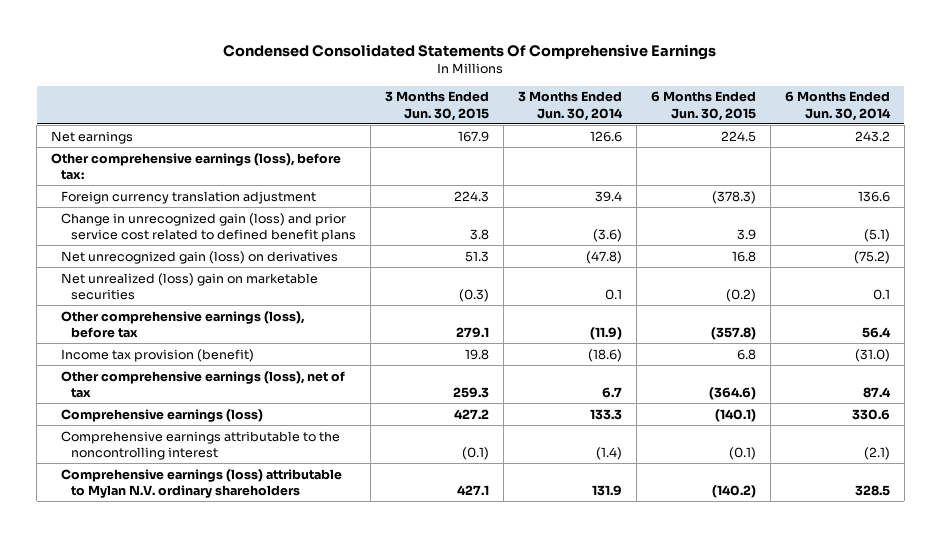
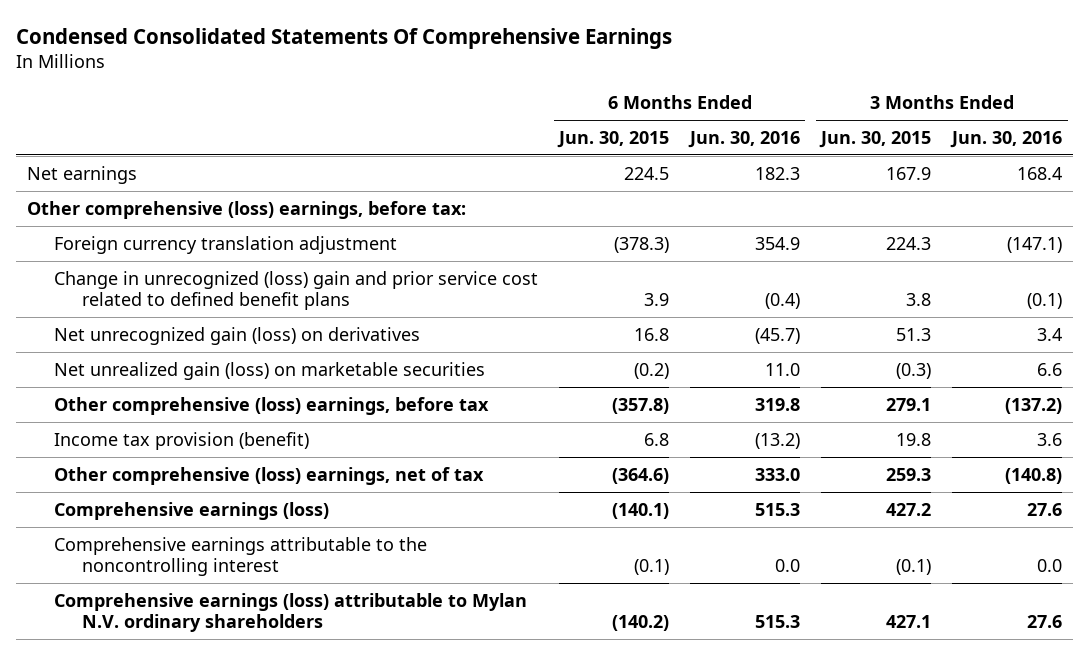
- | 3 Months Ended Jun. 30, 2015 | 3 Months Ended Jun. 30, 2014 | 6 Months Ended Jun. 30, 2015 | 6 Months Ended Jun. 30, 2014
+ | 6 Months Ended Jun. 30, 2015 | 6 Months Ended Jun. 30, 2016 | 3 Months Ended Jun. 30, 2015 | 3 Months Ended Jun. 30, 2016
- Other comprehensive earnings (loss), before tax:
+ Other comprehensive (loss) earnings, before tax:
- Change in unrecognized gain (loss) and prior service cost related to defined benefit plans | 3.8 | (3.6) | 3.9 | (5.1)
+ Change in unrecognized (loss) gain and prior service cost related to defined benefit plans | 3.9 | (0.4) | 3.8 | (0.1)
- Net unrealized (loss) gain on marketable securities | (0.3) | 0.1 | (0.2) | 0.1
- Other comprehensive earnings (loss), before tax | 279.1 | (11.9) | (357.8) | 56.4
+ Net unrealized gain (loss) on marketable securities | (0.2) | 11.0 | (0.3) | 6.6
+ Other comprehensive (loss) earnings, before tax | (357.8) | 319.8 | 279.1 | (137.2)
- Other comprehensive earnings (loss), net of tax | 259.3 | 6.7 | (364.6) | 87.4
+ Other comprehensive (loss) earnings, net of tax | (364.6) | 333.0 | 259.3 | (140.8)

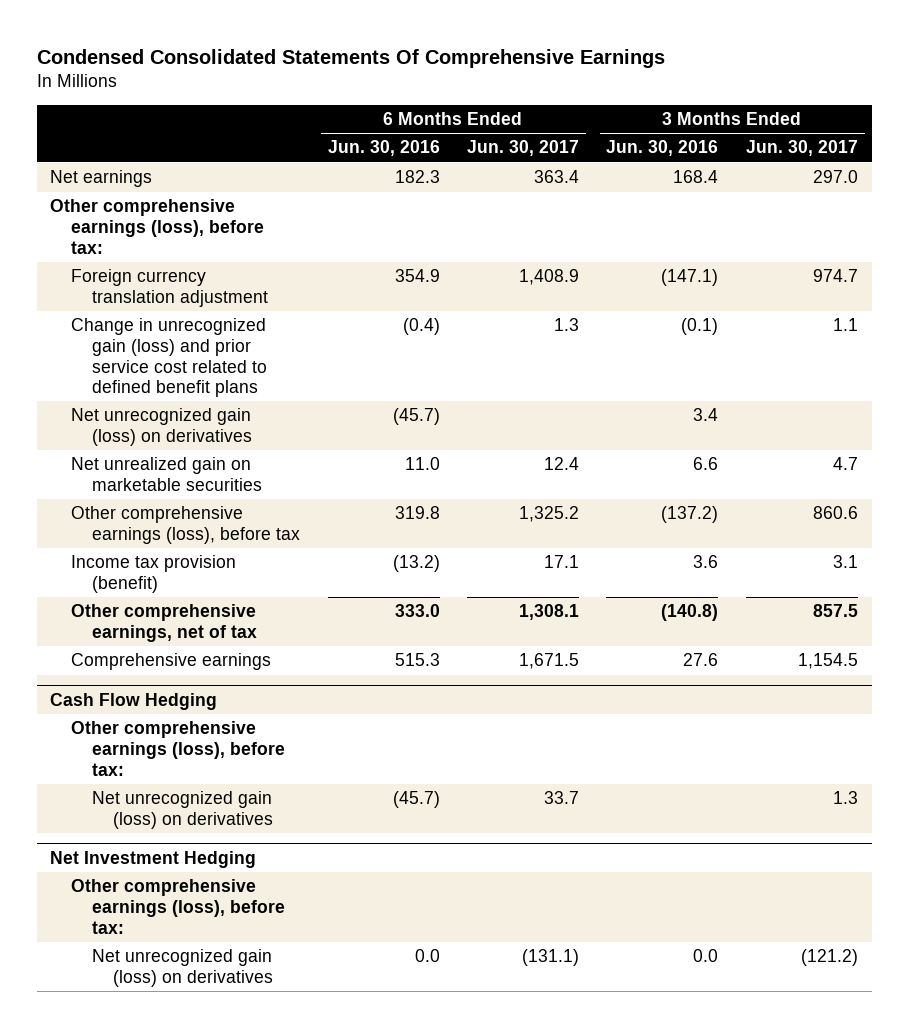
- | 6 Months Ended Jun. 30, 2015 | 6 Months Ended Jun. 30, 2016 | 3 Months Ended Jun. 30, 2015 | 3 Months Ended Jun. 30, 2016
+ | 6 Months Ended Jun. 30, 2016 | 6 Months Ended Jun. 30, 2017 | 3 Months Ended Jun. 30, 2016 | 3 Months Ended Jun. 30, 2017
- Other comprehensive (loss) earnings, before tax:
+ Other comprehensive earnings (loss), before tax:
- Change in unrecognized (loss) gain and prior service cost related to defined benefit plans | 3.9 | (0.4) | 3.8 | (0.1)
+ Change in unrecognized gain (loss) and prior service cost related to defined benefit plans | (0.4) | 1.3 | (0.1) | 1.1
- Net unrealized gain (loss) on marketable securities | (0.2) | 11.0 | (0.3) | 6.6
- Other comprehensive (loss) earnings, before tax | (357.8) | 319.8 | 279.1 | (137.2)
+ Net unrealized gain on marketable securities | 11.0 | 12.4 | 6.6 | 4.7
+ Other comprehensive earnings (loss), before tax | 319.8 | 1,325.2 | (137.2) | 860.6
- Other comprehensive (loss) earnings, net of tax | (364.6) | 333.0 | 259.3 | (140.8)
- Comprehensive earnings (loss) | (140.1) | 515.3 | 427.2 | 27.6
- Comprehensive earnings attributable to the noncontrolling interest | (0.1) | 0.0 | (0.1) | 0.0
- Comprehensive earnings (loss) attributable to Mylan N.V. ordinary shareholders | (140.2) | 515.3 | 427.1 | 27.6
+ Other comprehensive earnings, net of tax | 333.0 | 1,308.1 | (140.8) | 857.5
+ Comprehensive earnings | 515.3 | 1,671.5 | 27.6 | 1,154.5
+ Cash Flow Hedging
+ Other comprehensive earnings (loss), before tax:
+ Net unrecognized gain (loss) on derivatives | (45.7) | 33.7 | | 1.3
+ Net Investment Hedging
+ Other comprehensive earnings (loss), before tax:
+ Net unrecognized gain (loss) on derivatives | 0.0 | (131.1) | 0.0 | (121.2)

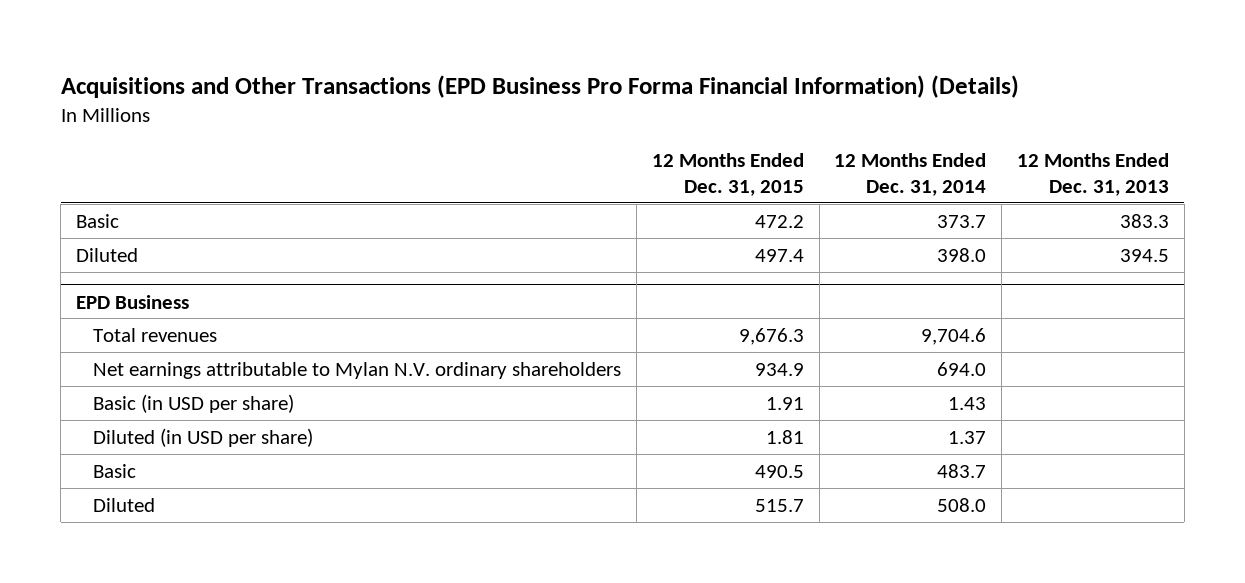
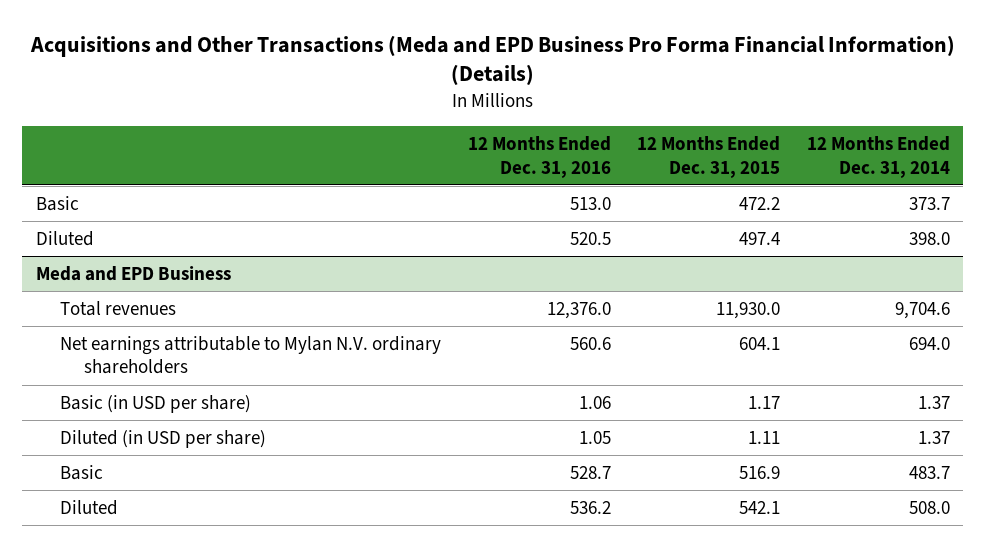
- Acquisitions and Other Transactions (EPD Business Pro Forma Financial Information) (Details)
+ Acquisitions and Other Transactions (Meda and EPD Business Pro Forma Financial Information) (Details)
- | 12 Months Ended Dec. 31, 2015 | 12 Months Ended Dec. 31, 2014 | 12 Months Ended Dec. 31, 2013
+ | 12 Months Ended Dec. 31, 2016 | 12 Months Ended Dec. 31, 2015 | 12 Months Ended Dec. 31, 2014
- EPD Business
- Total revenues | 9,676.3 | 9,704.6 |
- Net earnings attributable to Mylan N.V. ordinary shareholders | 934.9 | 694.0 |
- Basic (in USD per share) | 1.91 | 1.43 |
- Diluted (in USD per share) | 1.81 | 1.37 |
- Basic | 490.5 | 483.7 |
- Diluted | 515.7 | 508.0 |
+ Meda and EPD Business
+ Total revenues | 12,376.0 | 11,930.0 | 9,704.6
+ Net earnings attributable to Mylan N.V. ordinary shareholders | 560.6 | 604.1 | 694.0
+ Basic (in USD per share) | 1.06 | 1.17 | 1.37
+ Diluted (in USD per share) | 1.05 | 1.11 | 1.37
+ Basic | 528.7 | 516.9 | 483.7
+ Diluted | 536.2 | 542.1 | 508.0

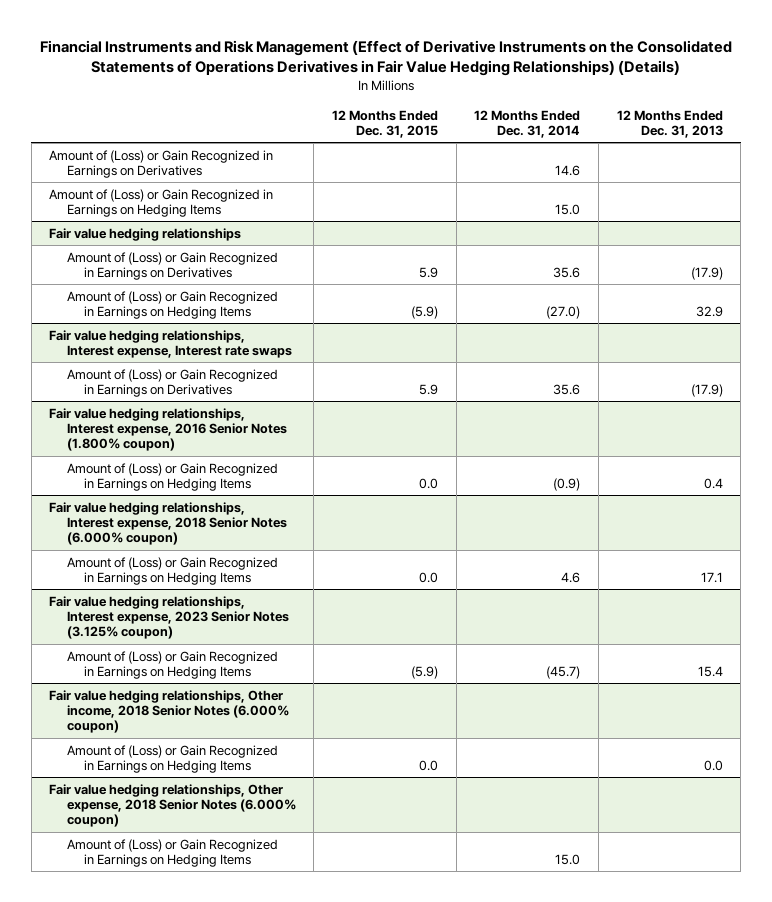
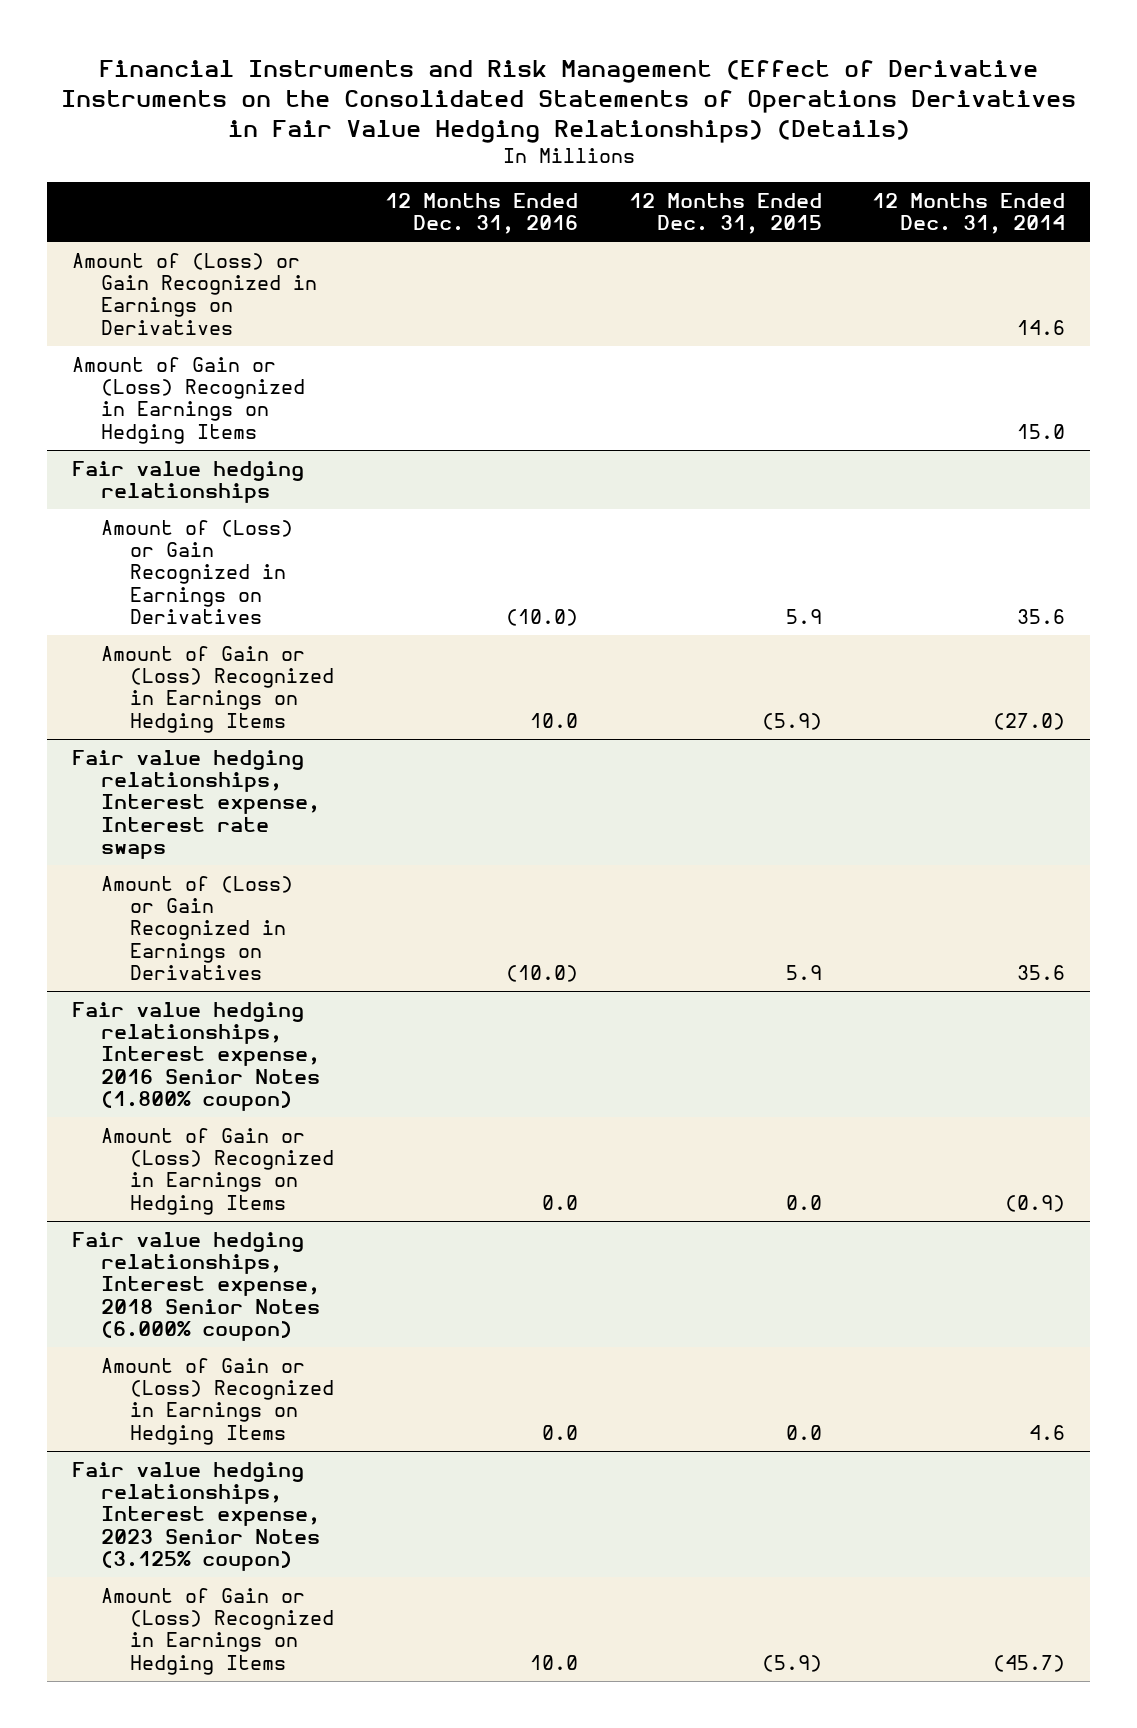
- | 12 Months Ended Dec. 31, 2015 | 12 Months Ended Dec. 31, 2014 | 12 Months Ended Dec. 31, 2013
+ | 12 Months Ended Dec. 31, 2016 | 12 Months Ended Dec. 31, 2015 | 12 Months Ended Dec. 31, 2014
- Amount of (Loss) or Gain Recognized in Earnings on Hedging Items | | 15.0 |
+ Amount of Gain or (Loss) Recognized in Earnings on Hedging Items | | | 15.0
@ Fair value hedging relationships
- Amount of (Loss) or Gain Recognized in Earnings on Hedging Items | (5.9) | (27.0) | 32.9
+ Amount of Gain or (Loss) Recognized in Earnings on Hedging Items | 10.0 | (5.9) | (27.0)
@ Fair value hedging relationships, Interest expense, 2016 Senior Notes (1.800% coupon)
- Amount of (Loss) or Gain Recognized in Earnings on Hedging Items | 0.0 | (0.9) | 0.4
+ Amount of Gain or (Loss) Recognized in Earnings on Hedging Items | 0.0 | 0.0 | (0.9)
@ Fair value hedging relationships, Interest expense, 2018 Senior Notes (6.000% coupon)
- Amount of (Loss) or Gain Recognized in Earnings on Hedging Items | 0.0 | 4.6 | 17.1
+ Amount of Gain or (Loss) Recognized in Earnings on Hedging Items | 0.0 | 0.0 | 4.6
@ Fair value hedging relationships, Interest expense, 2023 Senior Notes (3.125% coupon)
- Amount of (Loss) or Gain Recognized in Earnings on Hedging Items | (5.9) | (45.7) | 15.4
- Fair value hedging relationships, Other income, 2018 Senior Notes (6.000% coupon)
- Amount of (Loss) or Gain Recognized in Earnings on Hedging Items | 0.0 | | 0.0
- Fair value hedging relationships, Other expense, 2018 Senior Notes (6.000% coupon)
- Amount of (Loss) or Gain Recognized in Earnings on Hedging Items | | 15.0 |
@ Fair value hedging relationships, Interest expense, 2023 Senior Notes (3.125% coupon)
+ Amount of Gain or (Loss) Recognized in Earnings on Hedging Items | 10.0 | (5.9) | (45.7)

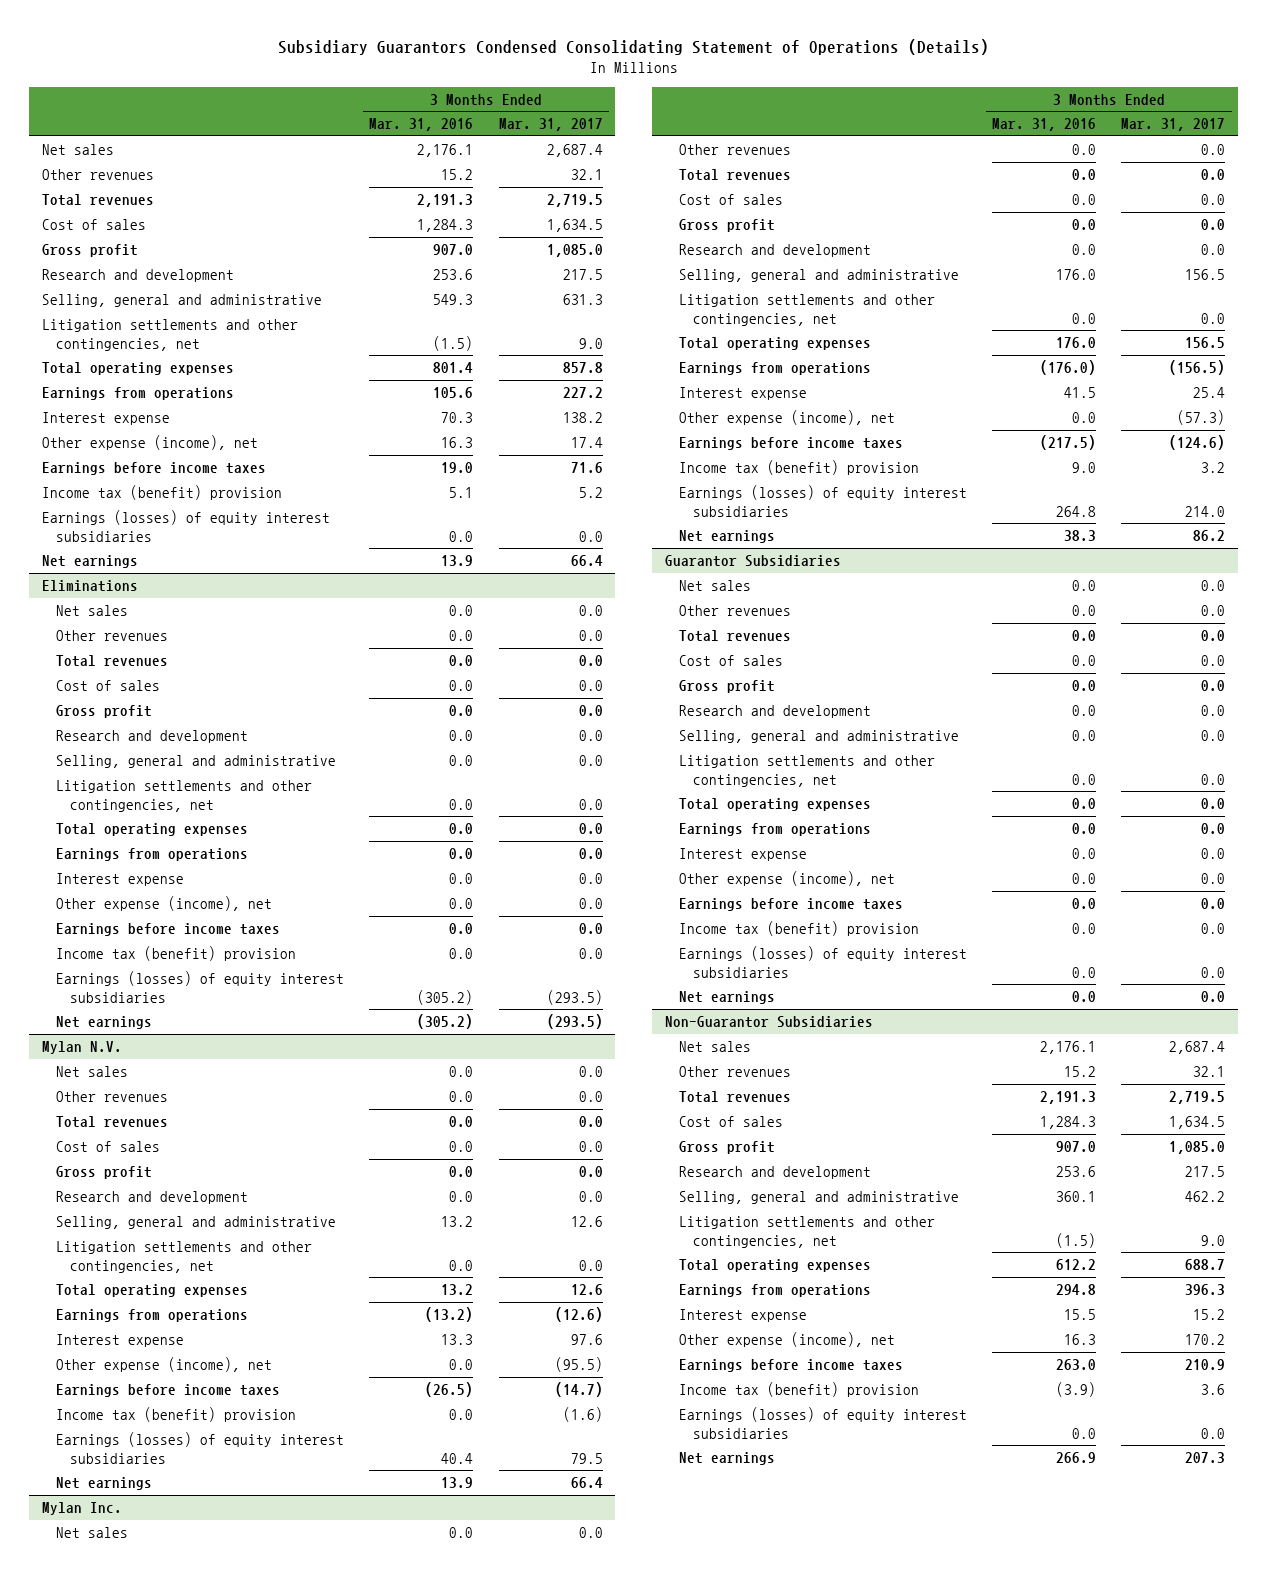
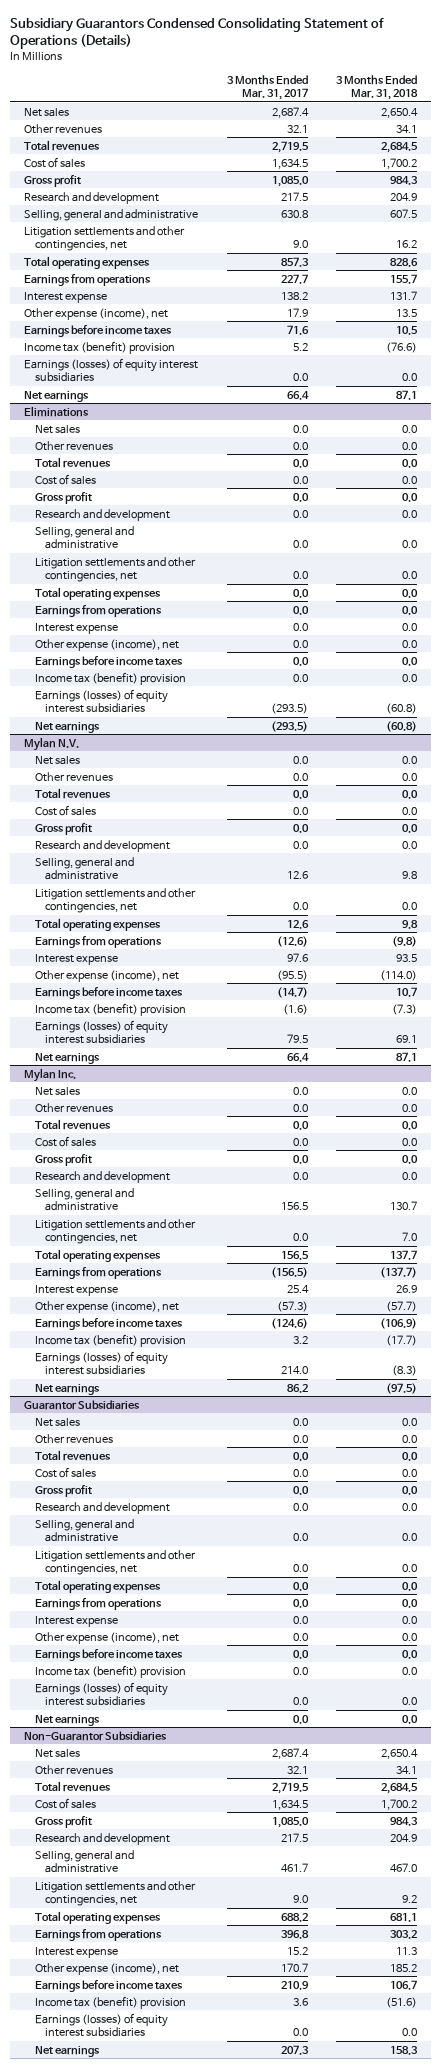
- | 3 Months Ended Mar. 31, 2016 | 3 Months Ended Mar. 31, 2017
+ | 3 Months Ended Mar. 31, 2017 | 3 Months Ended Mar. 31, 2018
- Selling, general and administrative | 549.3 | 631.3
+ Selling, general and administrative | 630.8 | 607.5
- Total operating expenses | 801.4 | 857.8
- Earnings from operations | 105.6 | 227.2
+ Total operating expenses | 857.3 | 828.6
+ Earnings from operations | 227.7 | 155.7
- Other expense (income), net | 16.3 | 17.4
+ Other expense (income), net | 17.9 | 13.5
@ Non-Guarantor Subsidiaries
- Selling, general and administrative | 360.1 | 462.2
+ Selling, general and administrative | 461.7 | 467.0
- Total operating expenses | 612.2 | 688.7
- Earnings from operations | 294.8 | 396.3
+ Total operating expenses | 688.2 | 681.1
+ Earnings from operations | 396.8 | 303.2
- Other expense (income), net | 16.3 | 170.2
+ Other expense (income), net | 170.7 | 185.2

